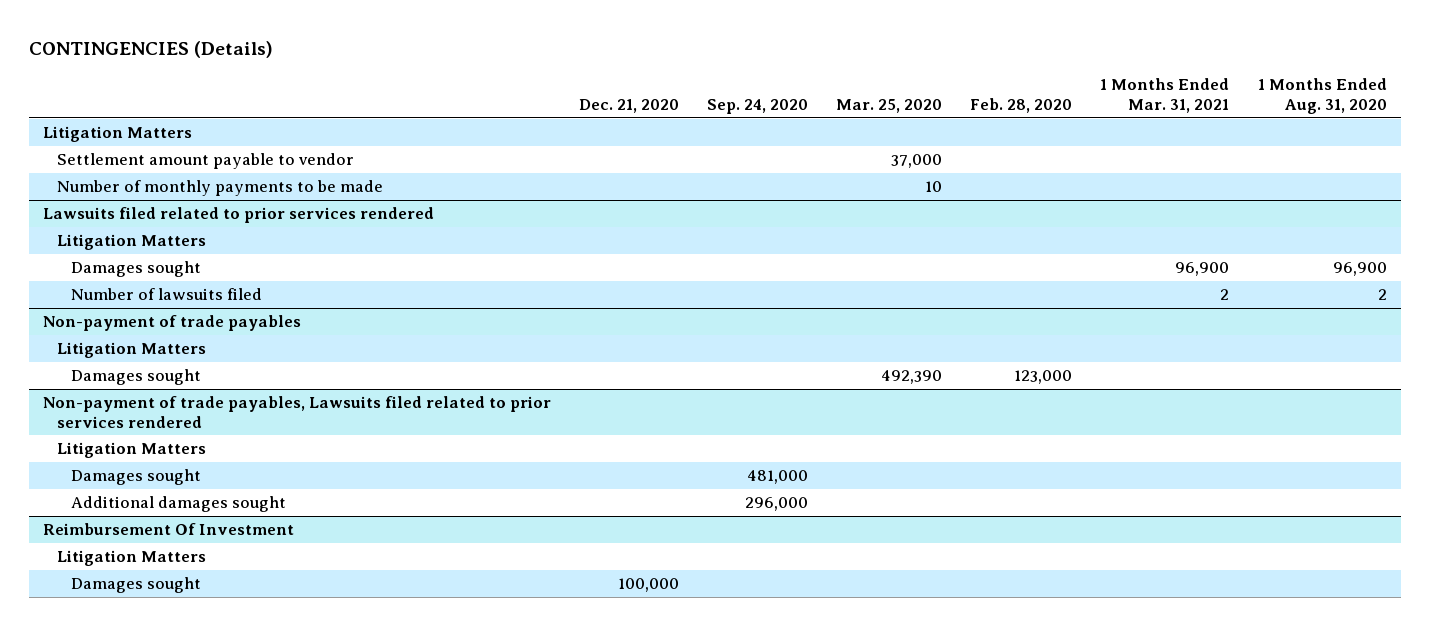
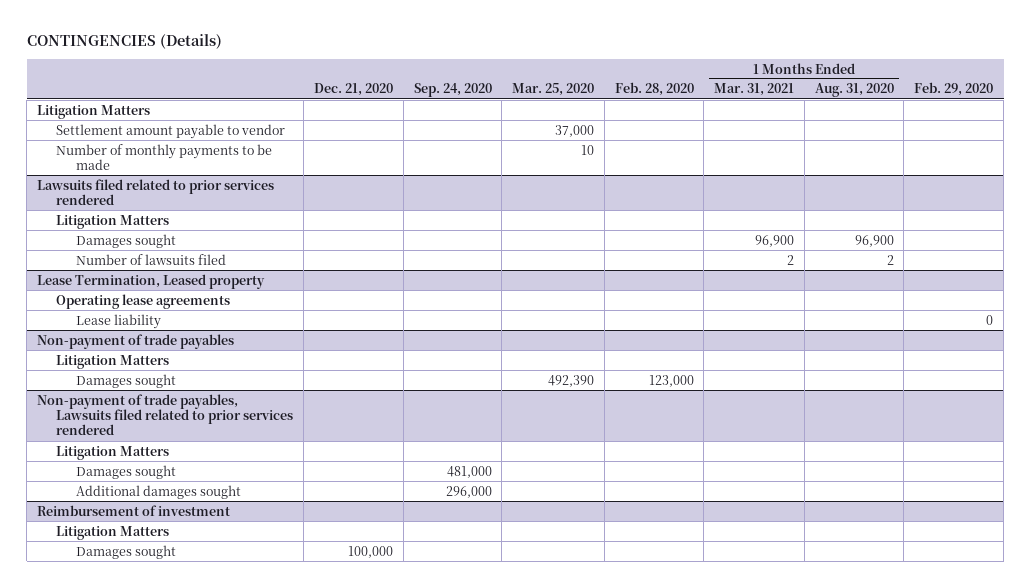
- | Dec. 21, 2020 | Sep. 24, 2020 | Mar. 25, 2020 | Feb. 28, 2020 | 1 Months Ended Mar. 31, 2021 | 1 Months Ended Aug. 31, 2020
+ | Dec. 21, 2020 | Sep. 24, 2020 | Mar. 25, 2020 | Feb. 28, 2020 | 1 Months Ended Mar. 31, 2021 | 1 Months Ended Aug. 31, 2020 | Feb. 29, 2020
+ Lease Termination, Leased property
+ Operating lease agreements
+ Lease liability | | | | | | | 0
- Reimbursement Of Investment
+ Reimbursement of investment

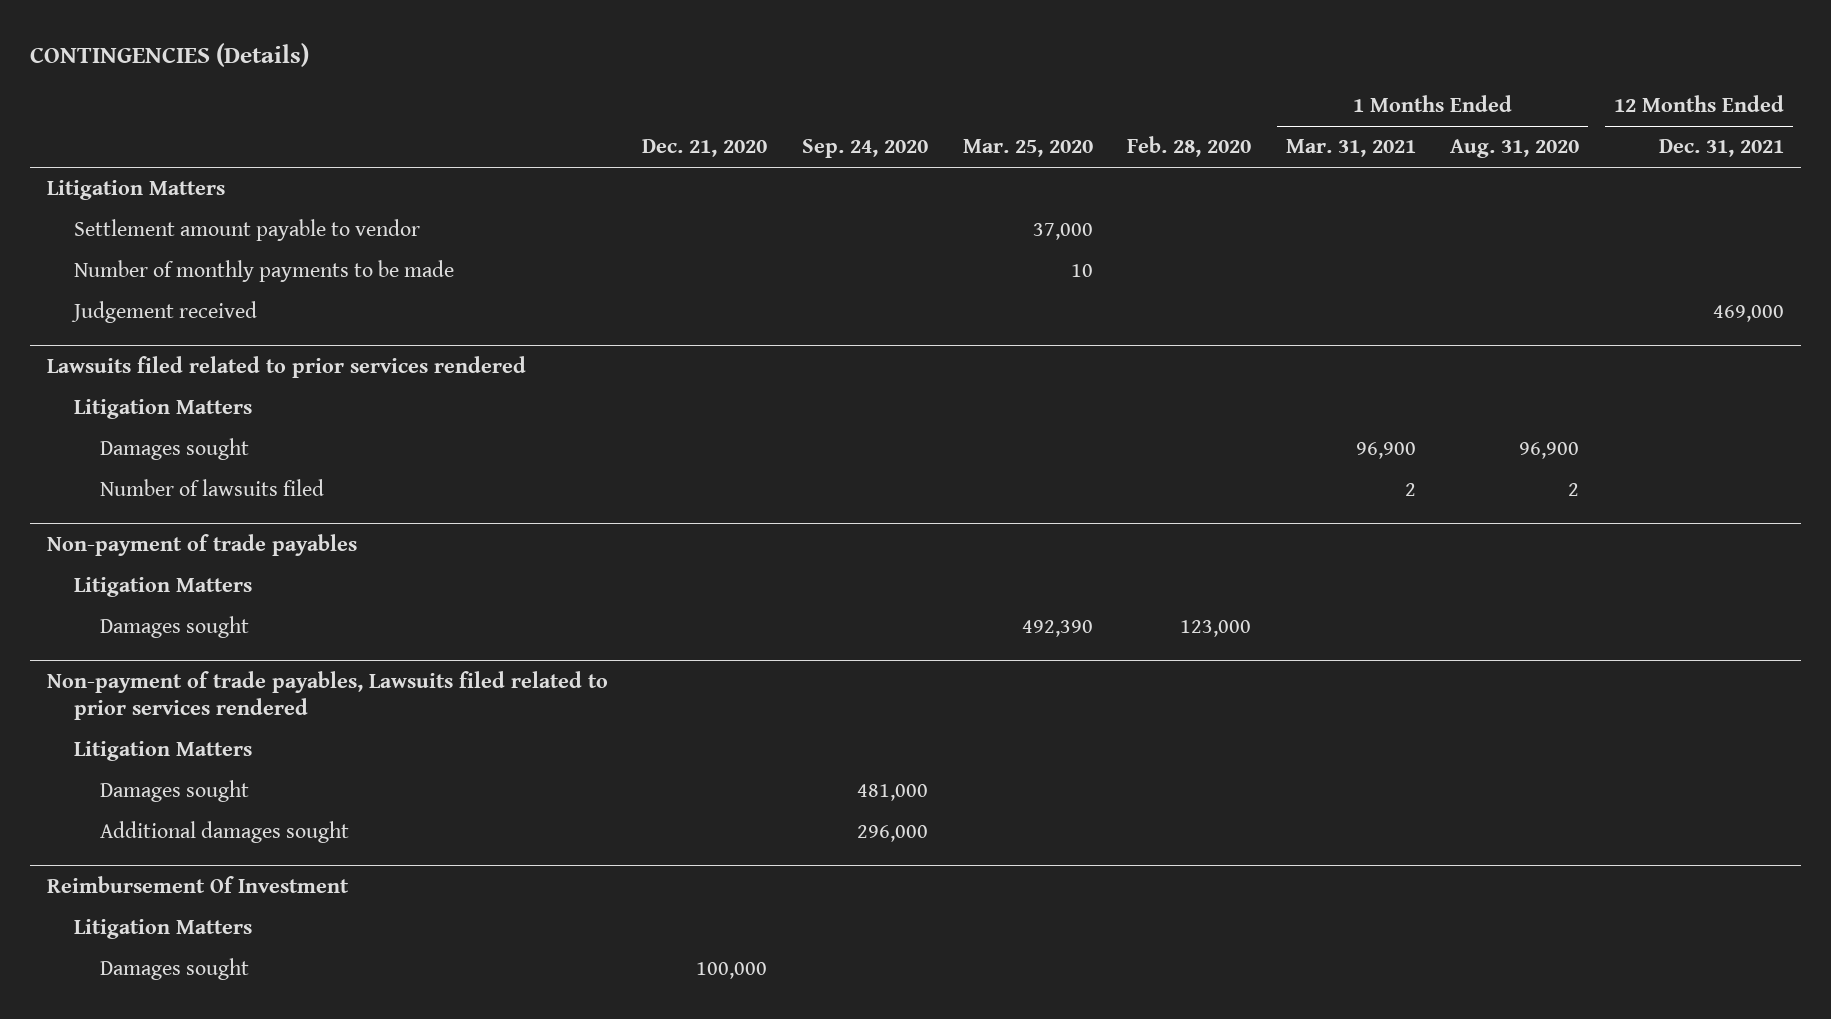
- | Dec. 21, 2020 | Sep. 24, 2020 | Mar. 25, 2020 | Feb. 28, 2020 | 1 Months Ended Mar. 31, 2021 | 1 Months Ended Aug. 31, 2020 | Feb. 29, 2020
+ | Dec. 21, 2020 | Sep. 24, 2020 | Mar. 25, 2020 | Feb. 28, 2020 | 1 Months Ended Mar. 31, 2021 | 1 Months Ended Aug. 31, 2020 | 12 Months Ended Dec. 31, 2021
+ Judgement received | | | | | | | 469,000
- Lease Termination, Leased property
- Operating lease agreements
- Lease liability | | | | | | | 0
- Reimbursement of investment
+ Reimbursement Of Investment

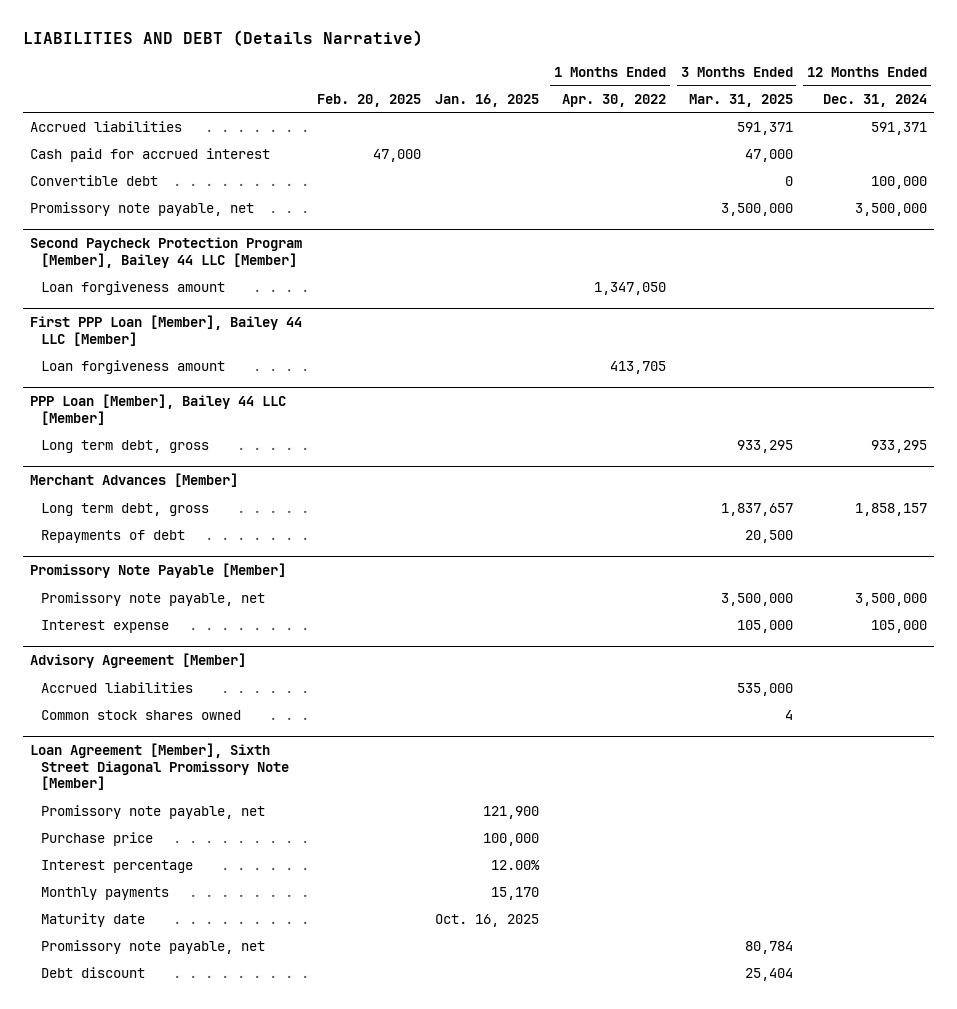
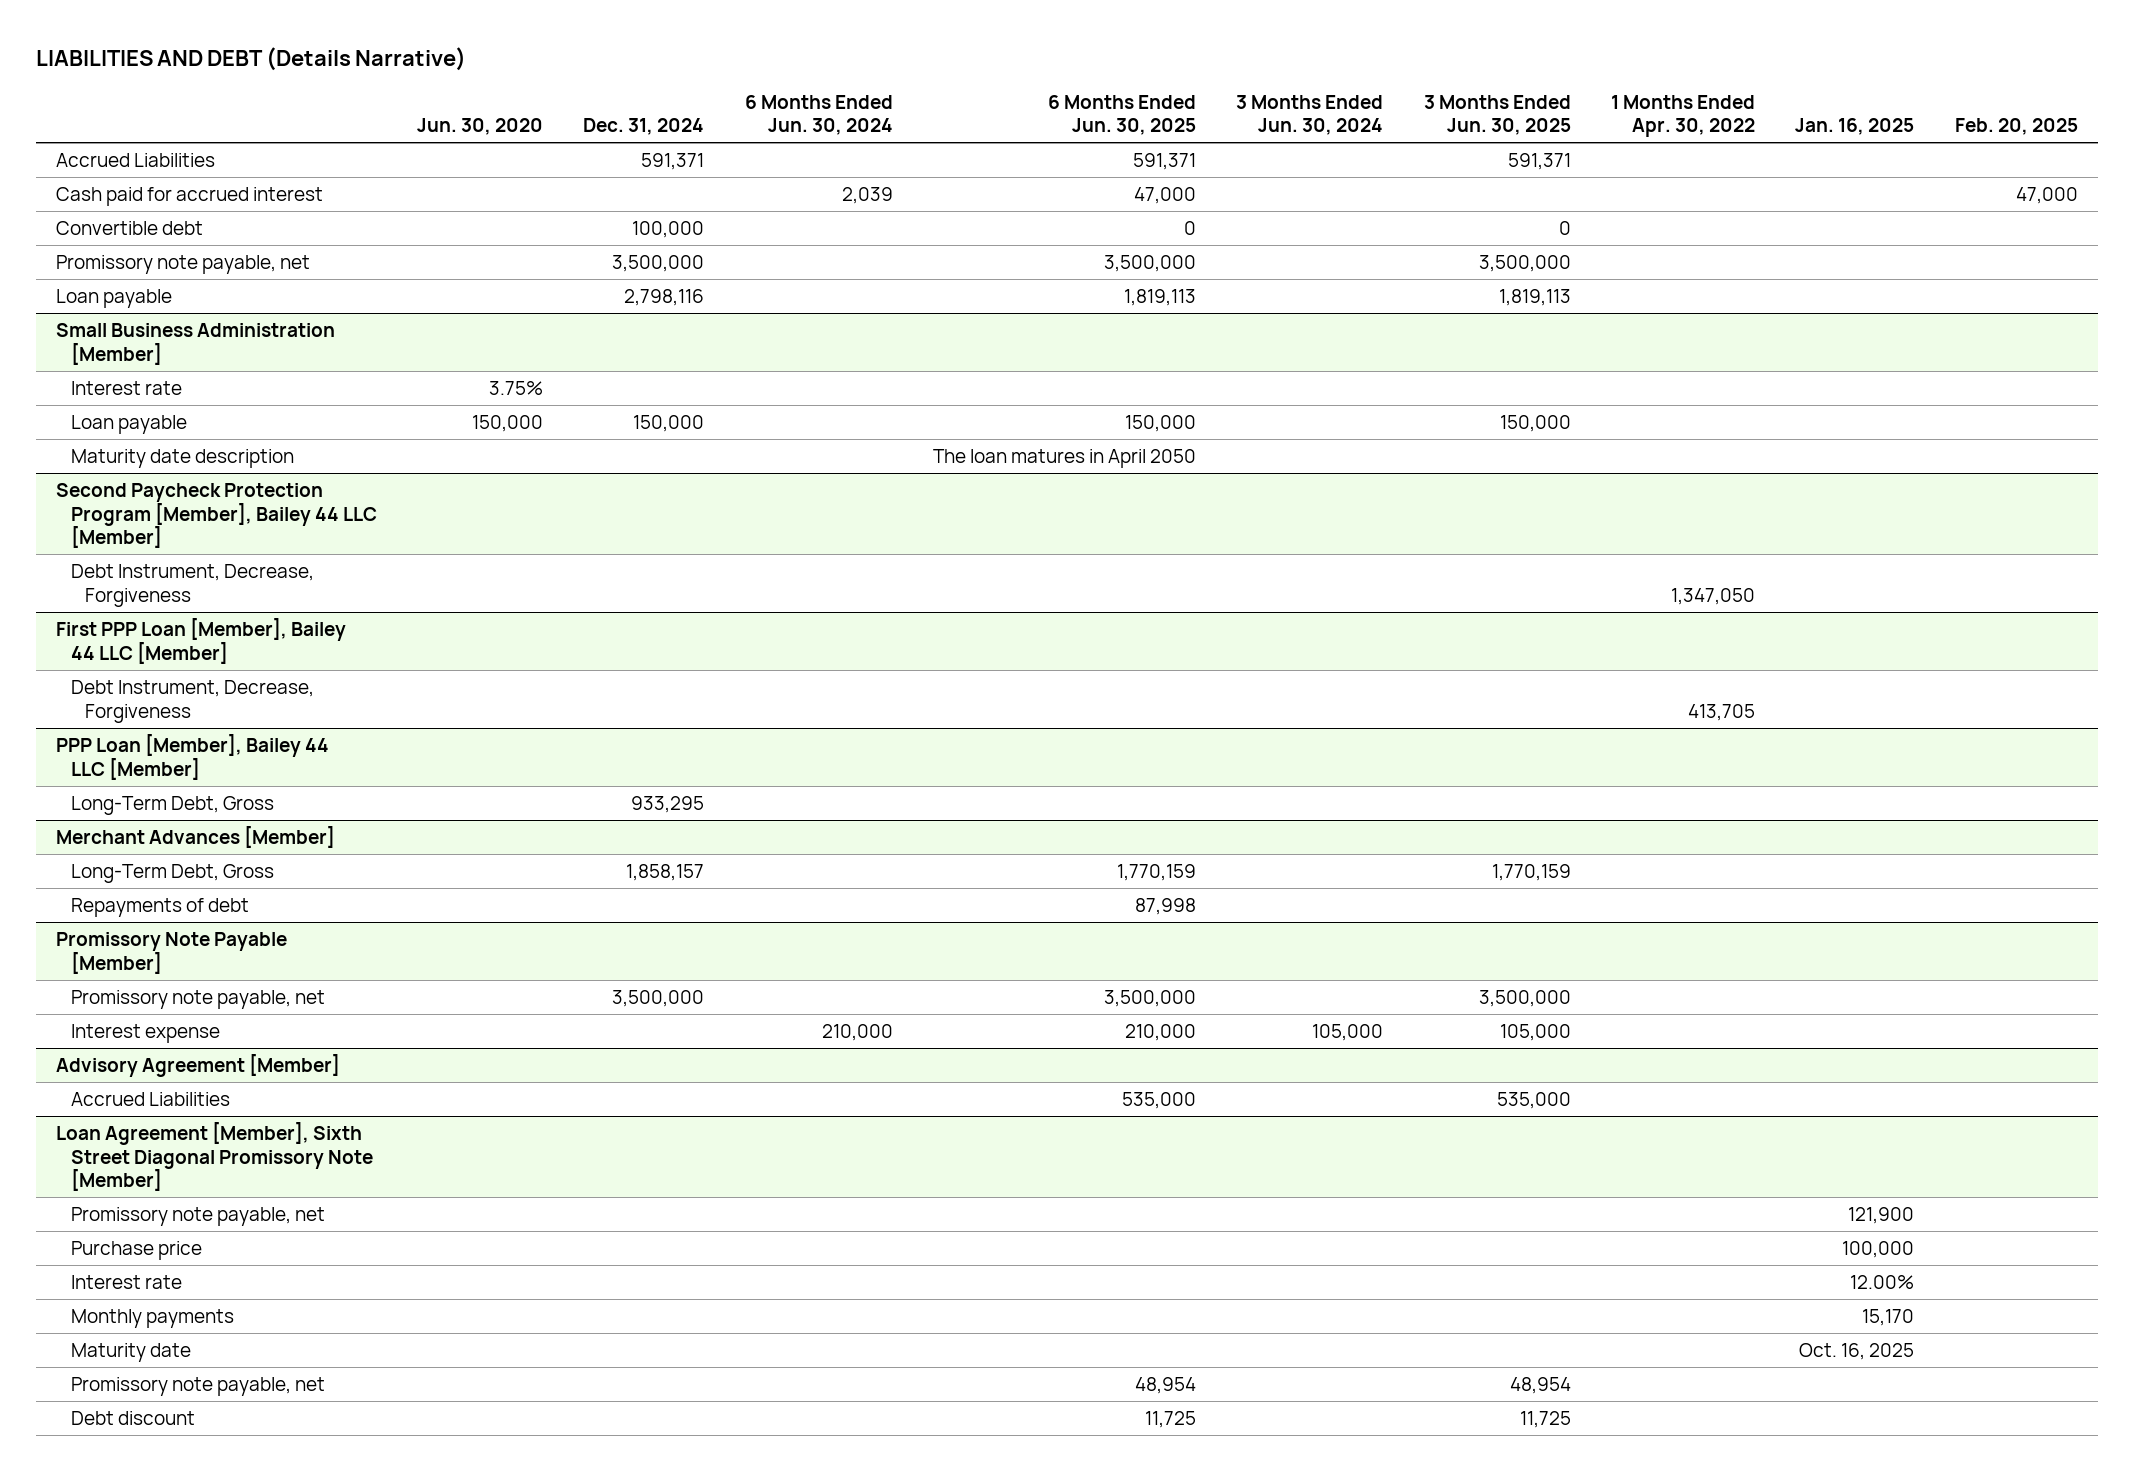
- | Feb. 20, 2025 | Jan. 16, 2025 | 1 Months Ended Apr. 30, 2022 | 3 Months Ended Mar. 31, 2025 | 12 Months Ended Dec. 31, 2024
+ | Jun. 30, 2020 | Dec. 31, 2024 | 6 Months Ended Jun. 30, 2024 | 6 Months Ended Jun. 30, 2025 | 3 Months Ended Jun. 30, 2024 | 3 Months Ended Jun. 30, 2025 | 1 Months Ended Apr. 30, 2022 | Jan. 16, 2025 | Feb. 20, 2025
- Accrued liabilities | | | | 591,371 | 591,371
+ Accrued Liabilities | | 591,371 | | 591,371 | | 591,371 | | |
+ Loan payable | | 2,798,116 | | 1,819,113 | | 1,819,113 | | |
+ Small Business Administration [Member]
+ Interest rate | 3.75% | | | | | | | |
+ Loan payable | 150,000 | 150,000 | | 150,000 | | 150,000 | | |
+ Maturity date description | | | | The loan matures in April 2050 | | | | |
@ Second Paycheck Protection Program [Member], Bailey 44 LLC [Member]
- Loan forgiveness amount | | | 1,347,050 | |
+ Debt Instrument, Decrease, Forgiveness | | | | | | | 1,347,050 | |
@ First PPP Loan [Member], Bailey 44 LLC [Member]
- Loan forgiveness amount | | | 413,705 | |
+ Debt Instrument, Decrease, Forgiveness | | | | | | | 413,705 | |
@ PPP Loan [Member], Bailey 44 LLC [Member]
- Long term debt, gross | | | | 933,295 | 933,295
+ Long-Term Debt, Gross | | 933,295 | | | | | | |
@ Merchant Advances [Member]
- Long term debt, gross | | | | 1,837,657 | 1,858,157
+ Long-Term Debt, Gross | | 1,858,157 | | 1,770,159 | | 1,770,159 | | |
@ Advisory Agreement [Member]
- Accrued liabilities | | | | 535,000 |
- Common stock shares owned | | | | 4 |
+ Accrued Liabilities | | | | 535,000 | | 535,000 | | |
@ Loan Agreement [Member], Sixth Street Diagonal Promissory Note [Member]
- Interest percentage | | 12.00% | | |
+ Interest rate | | | | | | | | 12.00% |

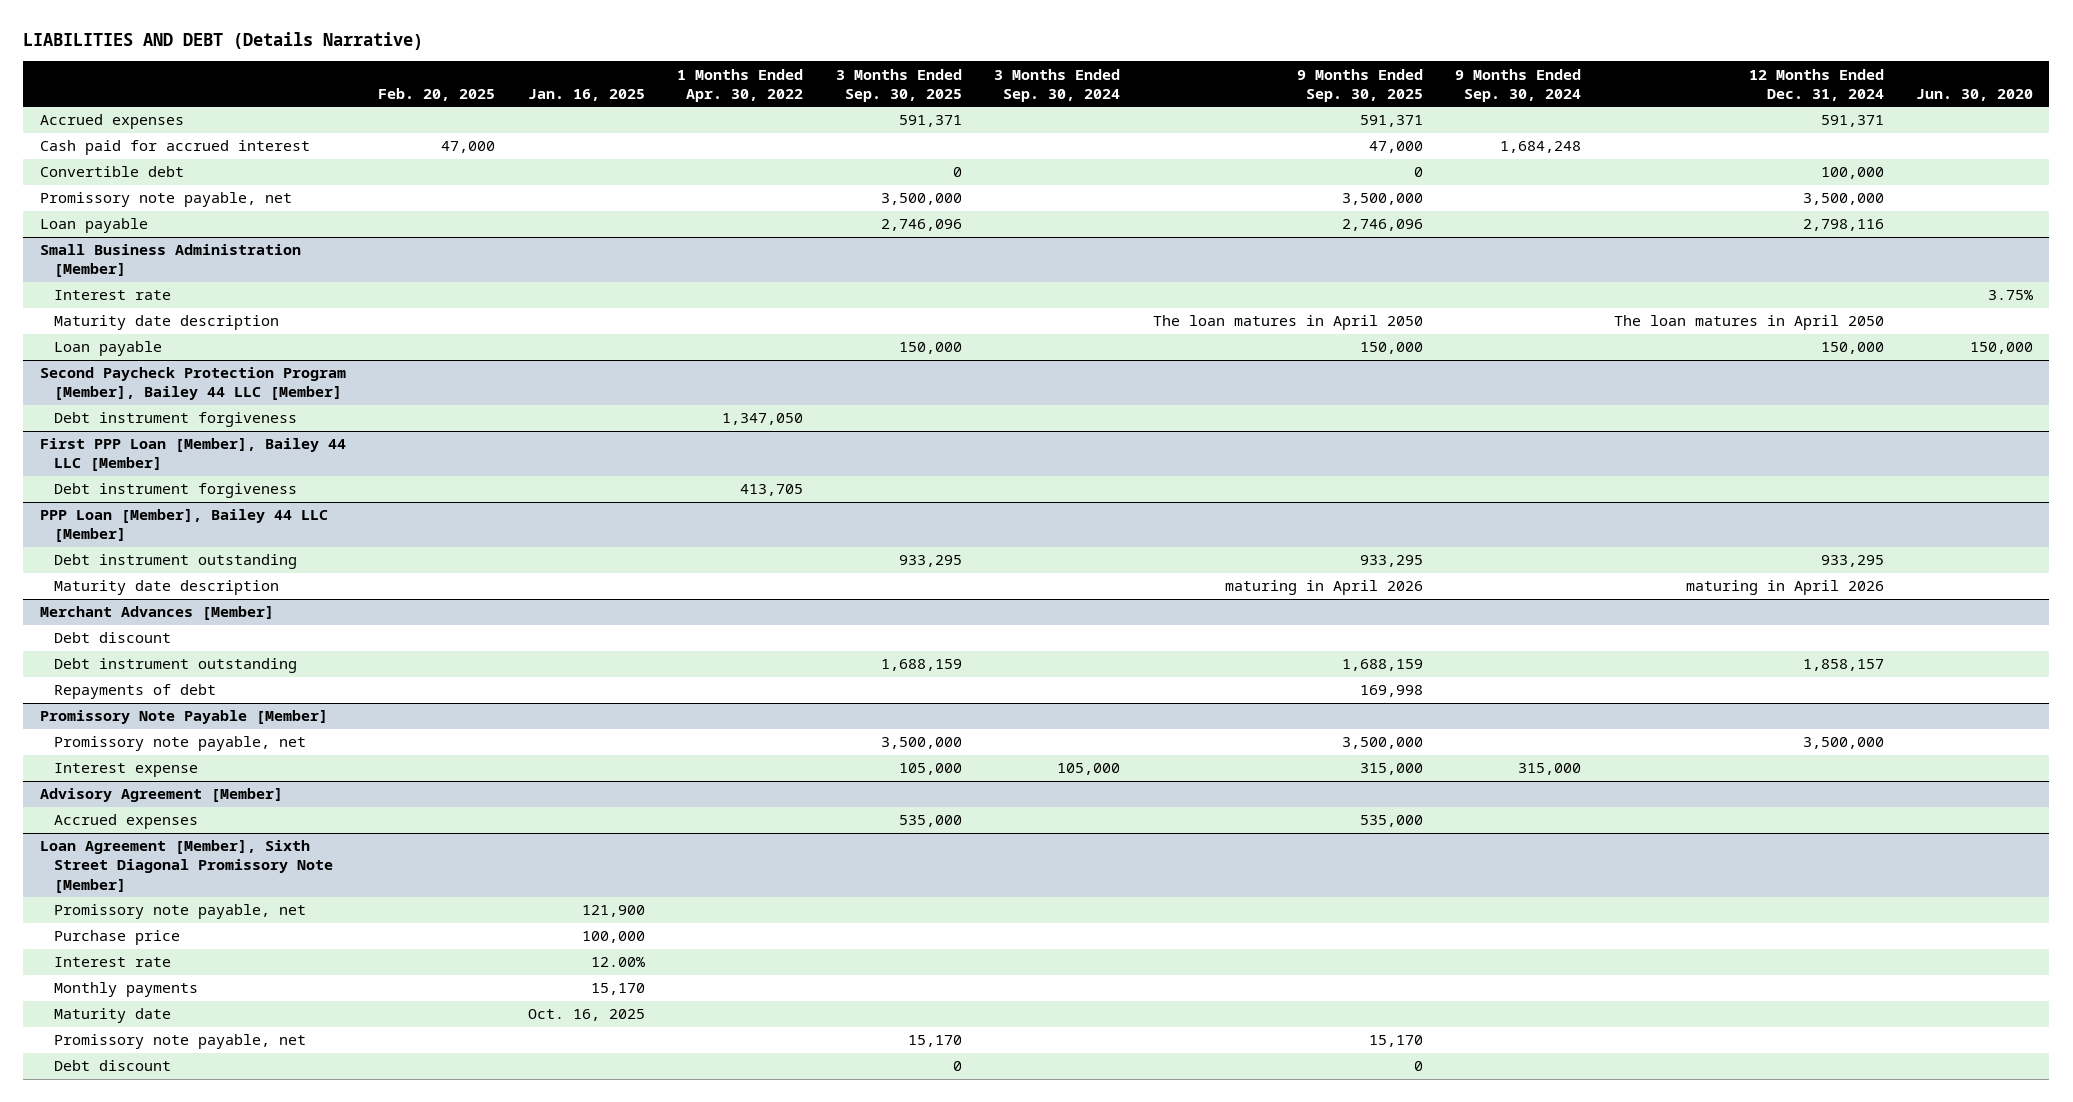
- | Jun. 30, 2020 | Dec. 31, 2024 | 6 Months Ended Jun. 30, 2024 | 6 Months Ended Jun. 30, 2025 | 3 Months Ended Jun. 30, 2024 | 3 Months Ended Jun. 30, 2025 | 1 Months Ended Apr. 30, 2022 | Jan. 16, 2025 | Feb. 20, 2025
+ | Feb. 20, 2025 | Jan. 16, 2025 | 1 Months Ended Apr. 30, 2022 | 3 Months Ended Sep. 30, 2025 | 3 Months Ended Sep. 30, 2024 | 9 Months Ended Sep. 30, 2025 | 9 Months Ended Sep. 30, 2024 | 12 Months Ended Dec. 31, 2024 | Jun. 30, 2020
- Accrued Liabilities | | 591,371 | | 591,371 | | 591,371 | | |
+ Accrued expenses | | | | 591,371 | | 591,371 | | 591,371 |
@ Small Business Administration [Member]
moved down: Loan payable | | | | 150,000 | | 150,000 | | 150,000 | 150,000
@ Second Paycheck Protection Program [Member], Bailey 44 LLC [Member]
- Debt Instrument, Decrease, Forgiveness | | | | | | | 1,347,050 | |
+ Debt instrument forgiveness | | | 1,347,050 | | | | | |
@ First PPP Loan [Member], Bailey 44 LLC [Member]
- Debt Instrument, Decrease, Forgiveness | | | | | | | 413,705 | |
+ Debt instrument forgiveness | | | 413,705 | | | | | |
@ PPP Loan [Member], Bailey 44 LLC [Member]
- Long-Term Debt, Gross | | 933,295 | | | | | | |
+ Debt instrument outstanding | | | | 933,295 | | 933,295 | | 933,295 |
+ Maturity date description | | | | | | maturing in April 2026 | | maturing in April 2026 |
@ Merchant Advances [Member]
- Long-Term Debt, Gross | | 1,858,157 | | 1,770,159 | | 1,770,159 | | |
+ Debt discount
+ Debt instrument outstanding | | | | 1,688,159 | | 1,688,159 | | 1,858,157 |
@ Advisory Agreement [Member]
- Accrued Liabilities | | | | 535,000 | | 535,000 | | |
+ Accrued expenses | | | | 535,000 | | 535,000 | | |

